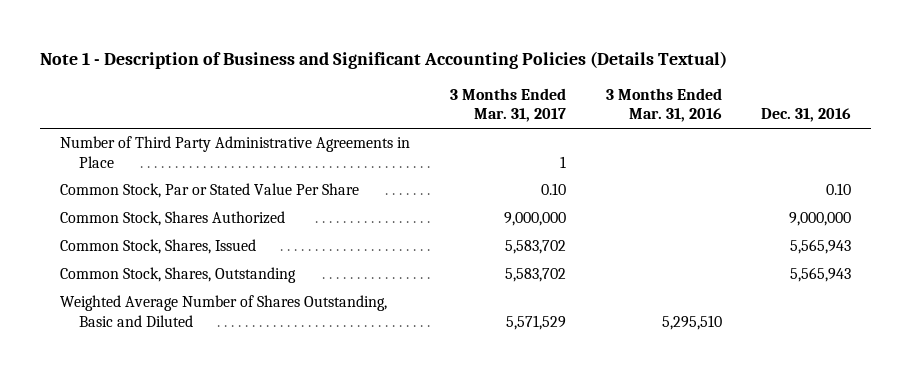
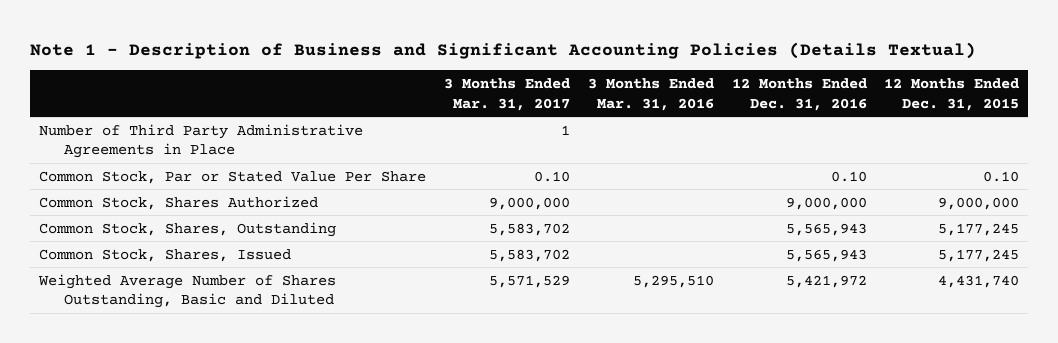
- | 3 Months Ended Mar. 31, 2017 | 3 Months Ended Mar. 31, 2016 | Dec. 31, 2016
+ | 3 Months Ended Mar. 31, 2017 | 3 Months Ended Mar. 31, 2016 | 12 Months Ended Dec. 31, 2016 | 12 Months Ended Dec. 31, 2015
moved down: Common Stock, Shares, Issued | 5,583,702 | | 5,565,943 | 5,177,245

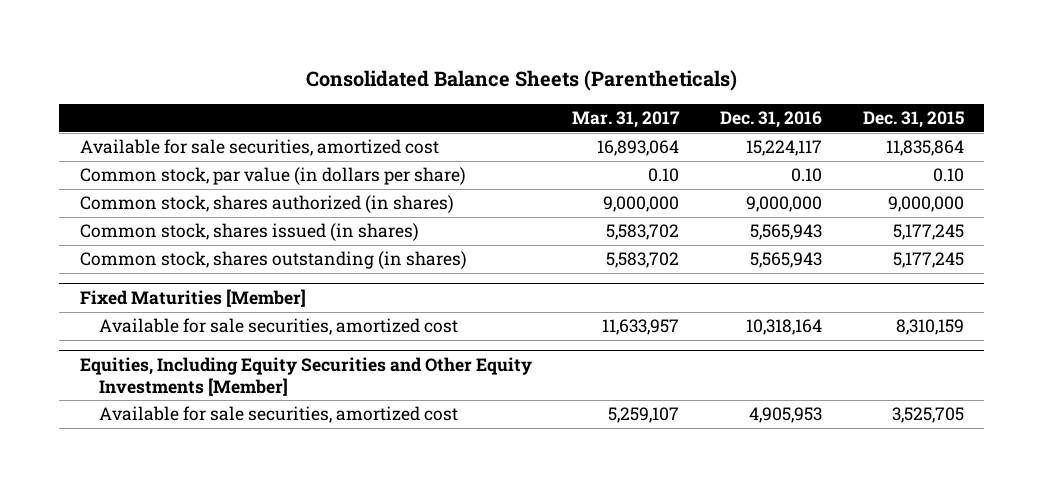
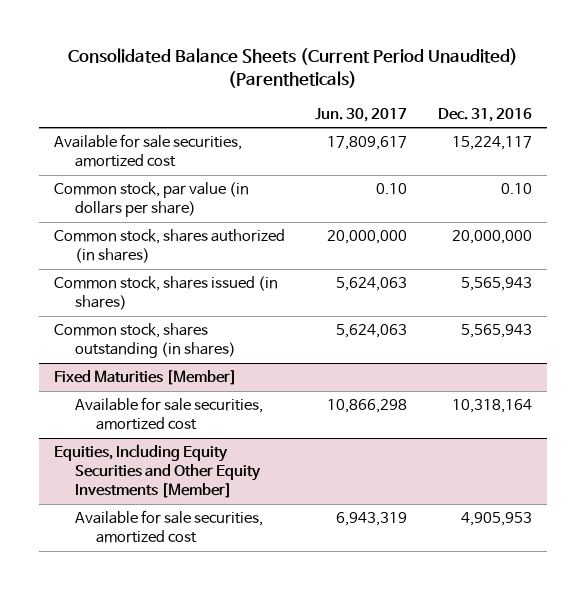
- Consolidated Balance Sheets (Parentheticals)
+ Consolidated Balance Sheets (Current Period Unaudited) (Parentheticals)
- | Mar. 31, 2017 | Dec. 31, 2016 | Dec. 31, 2015
+ | Jun. 30, 2017 | Dec. 31, 2016
- Common stock, shares authorized (in shares) | 9,000,000 | 9,000,000 | 9,000,000
+ Common stock, shares authorized (in shares) | 20,000,000 | 20,000,000

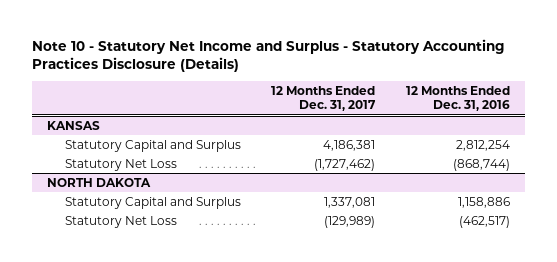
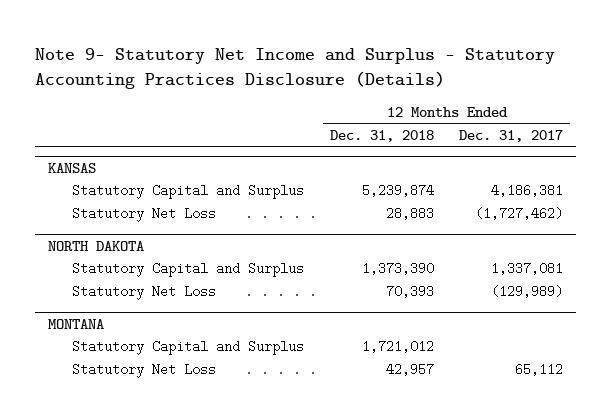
- Note 10 - Statutory Net Income and Surplus - Statutory Accounting Practices Disclosure (Details)
+ Note 9- Statutory Net Income and Surplus - Statutory Accounting Practices Disclosure (Details)
- | 12 Months Ended Dec. 31, 2017 | 12 Months Ended Dec. 31, 2016
+ | 12 Months Ended Dec. 31, 2018 | 12 Months Ended Dec. 31, 2017
+ MONTANA
+ Statutory Capital and Surplus | 1,721,012 |
+ Statutory Net Loss | 42,957 | 65,112

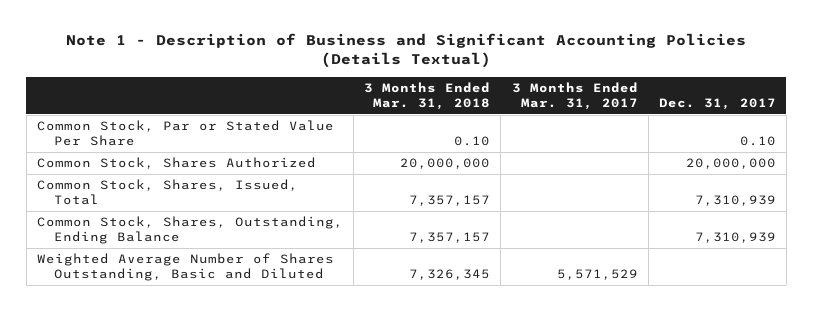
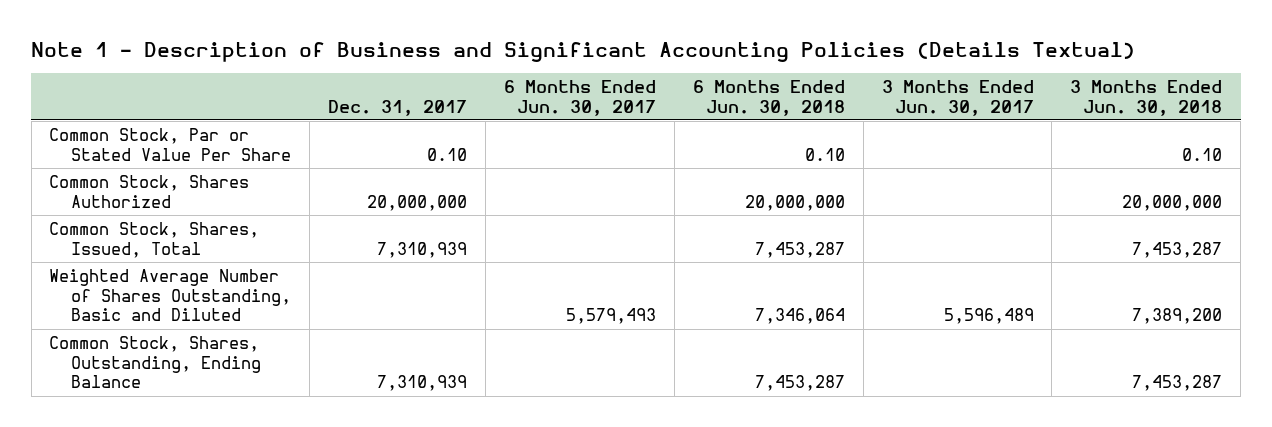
- | 3 Months Ended Mar. 31, 2018 | 3 Months Ended Mar. 31, 2017 | Dec. 31, 2017
+ | Dec. 31, 2017 | 6 Months Ended Jun. 30, 2017 | 6 Months Ended Jun. 30, 2018 | 3 Months Ended Jun. 30, 2017 | 3 Months Ended Jun. 30, 2018
moved down: Common Stock, Shares, Outstanding, Ending Balance | 7,310,939 | | 7,453,287 | | 7,453,287

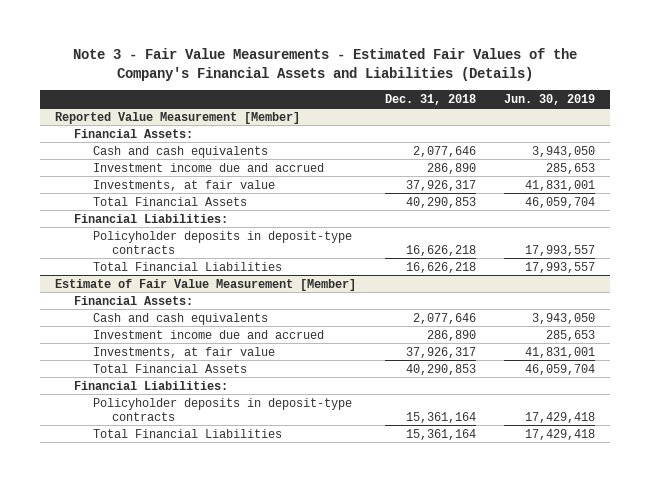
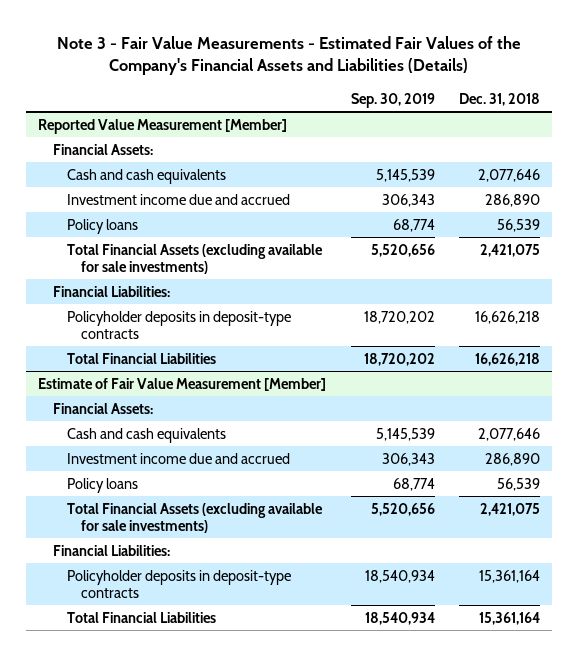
- | Dec. 31, 2018 | Jun. 30, 2019
+ | Sep. 30, 2019 | Dec. 31, 2018
@ Reported Value Measurement [Member]
- Investments, at fair value | 37,926,317 | 41,831,001
- Total Financial Assets | 40,290,853 | 46,059,704
+ Policy loans | 68,774 | 56,539
+ Total Financial Assets (excluding available for sale investments) | 5,520,656 | 2,421,075
@ Estimate of Fair Value Measurement [Member]
- Investments, at fair value | 37,926,317 | 41,831,001
- Total Financial Assets | 40,290,853 | 46,059,704
+ Policy loans | 68,774 | 56,539
+ Total Financial Assets (excluding available for sale investments) | 5,520,656 | 2,421,075

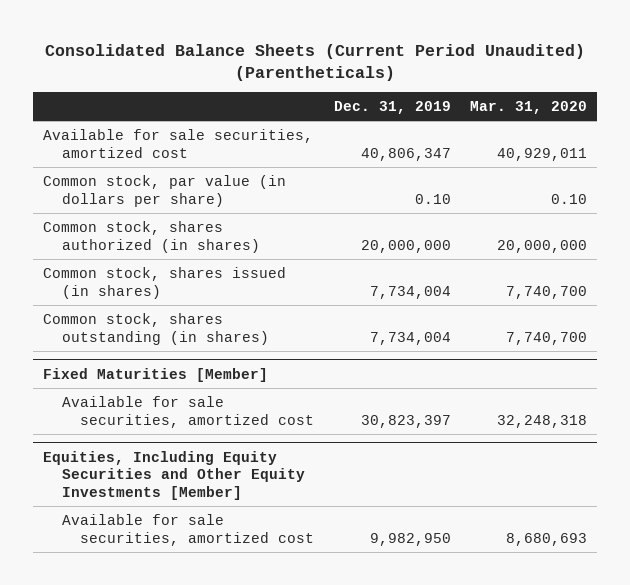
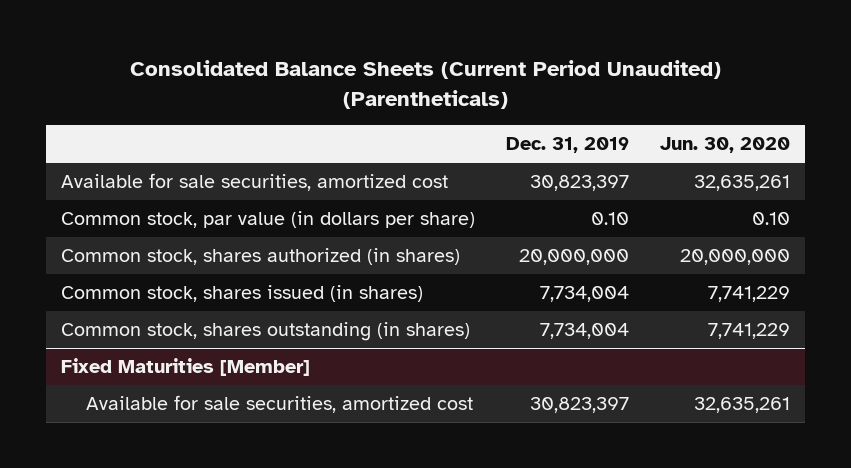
- | Dec. 31, 2019 | Mar. 31, 2020
+ | Dec. 31, 2019 | Jun. 30, 2020
- Available for sale securities, amortized cost | 40,806,347 | 40,929,011
+ Available for sale securities, amortized cost | 30,823,397 | 32,635,261
- Equities, Including Equity Securities and Other Equity Investments [Member]
- Available for sale securities, amortized cost | 9,982,950 | 8,680,693

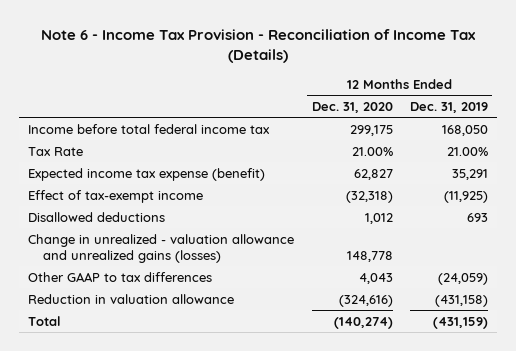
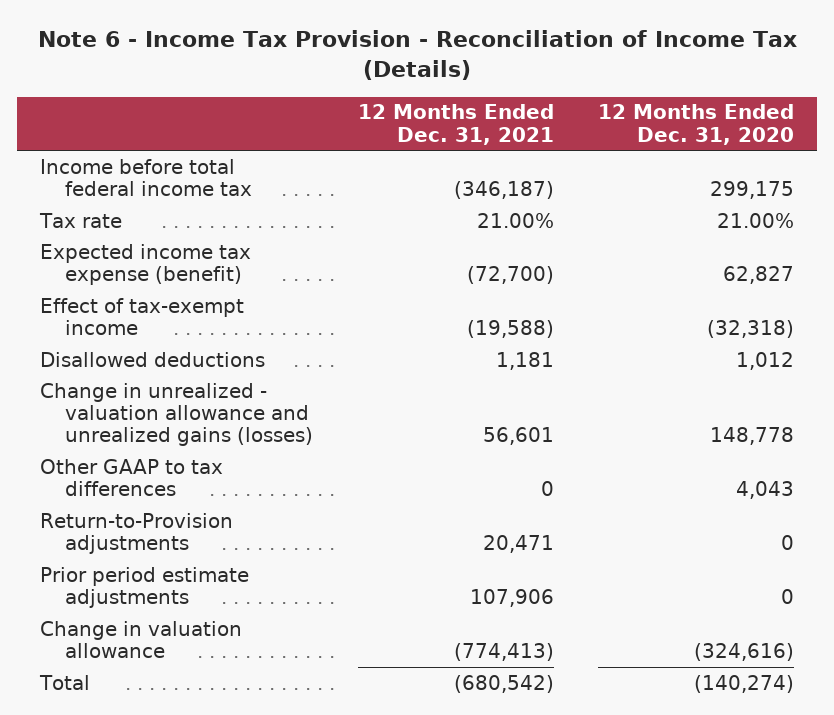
- | 12 Months Ended Dec. 31, 2020 | 12 Months Ended Dec. 31, 2019
+ | 12 Months Ended Dec. 31, 2021 | 12 Months Ended Dec. 31, 2020
- Tax Rate | 21.00% | 21.00%
+ Tax rate | 21.00% | 21.00%
- Reduction in valuation allowance | (324,616) | (431,158)
+ Return-to-Provision adjustments | 20,471 | 0
+ Prior period estimate adjustments | 107,906 | 0
+ Change in valuation allowance | (774,413) | (324,616)

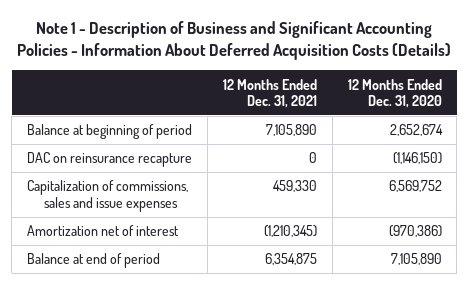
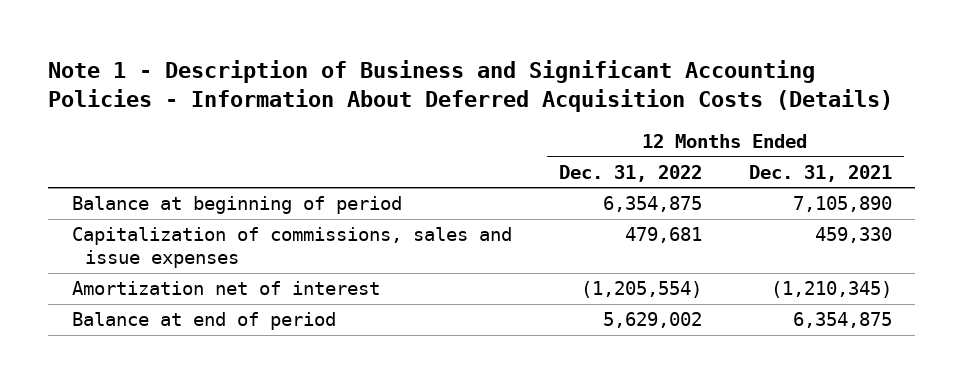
- | 12 Months Ended Dec. 31, 2021 | 12 Months Ended Dec. 31, 2020
+ | 12 Months Ended Dec. 31, 2022 | 12 Months Ended Dec. 31, 2021
- DAC on reinsurance recapture | 0 | (1,146,150)

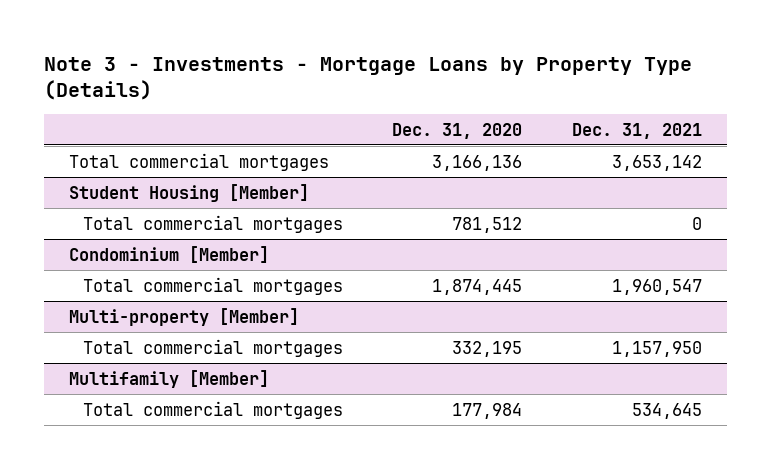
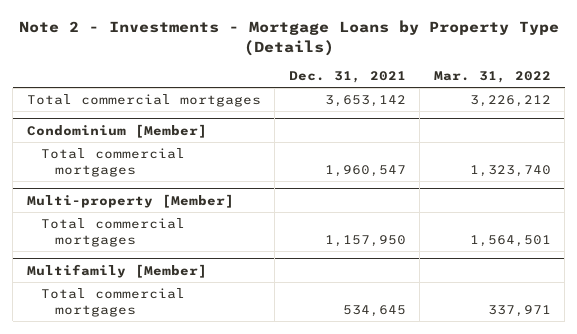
- Note 3 - Investments - Mortgage Loans by Property Type (Details)
+ Note 2 - Investments - Mortgage Loans by Property Type (Details)
- | Dec. 31, 2020 | Dec. 31, 2021
+ | Dec. 31, 2021 | Mar. 31, 2022
- Student Housing [Member]
- Total commercial mortgages | 781,512 | 0

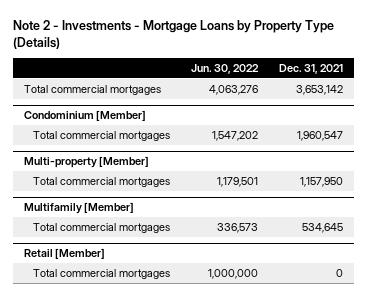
- | Dec. 31, 2021 | Mar. 31, 2022
+ | Jun. 30, 2022 | Dec. 31, 2021
+ Retail [Member]
+ Total commercial mortgages | 1,000,000 | 0

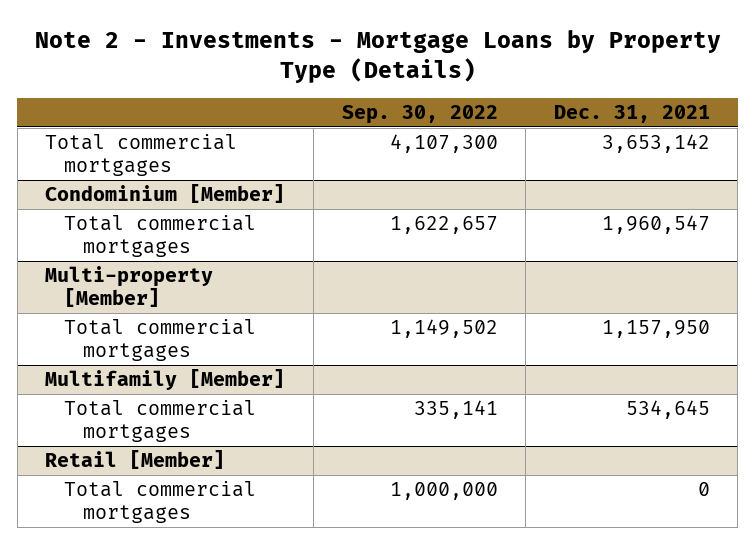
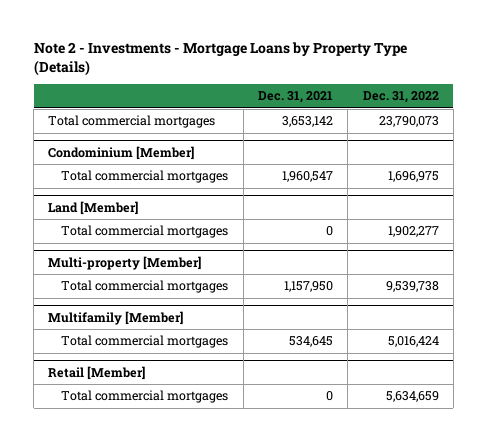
- | Sep. 30, 2022 | Dec. 31, 2021
+ | Dec. 31, 2021 | Dec. 31, 2022
+ Land [Member]
+ Total commercial mortgages | 0 | 1,902,277

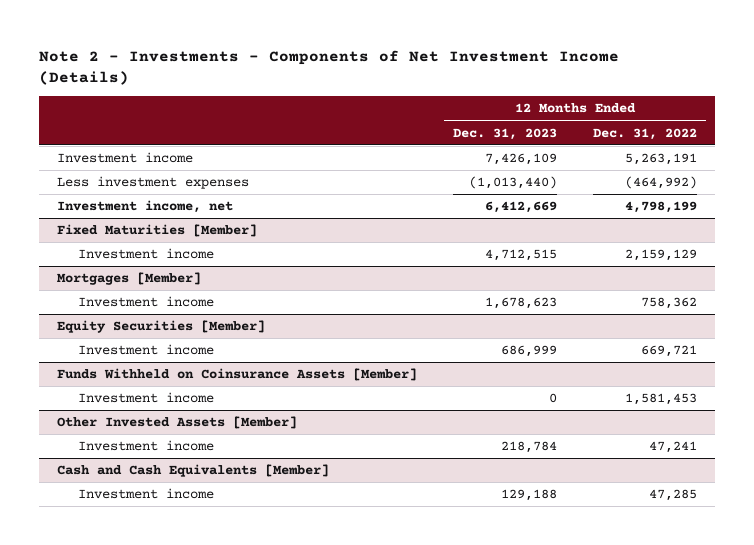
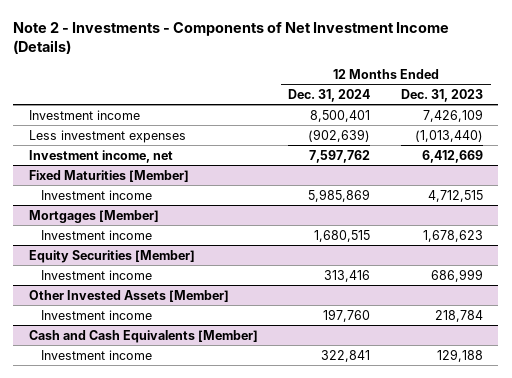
- | 12 Months Ended Dec. 31, 2023 | 12 Months Ended Dec. 31, 2022
+ | 12 Months Ended Dec. 31, 2024 | 12 Months Ended Dec. 31, 2023
- Funds Withheld on Coinsurance Assets [Member]
- Investment income | 0 | 1,581,453

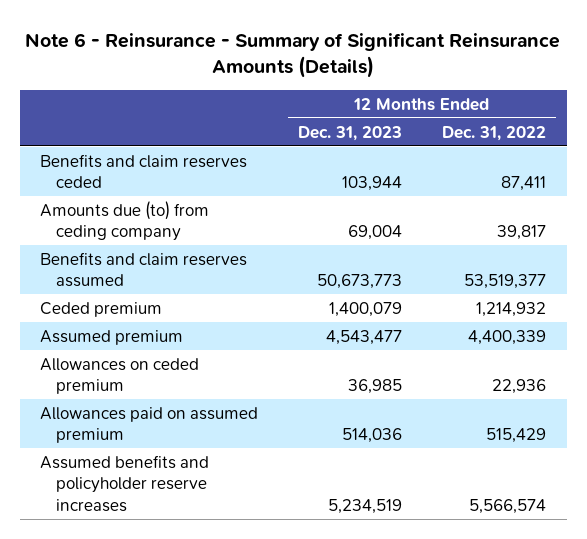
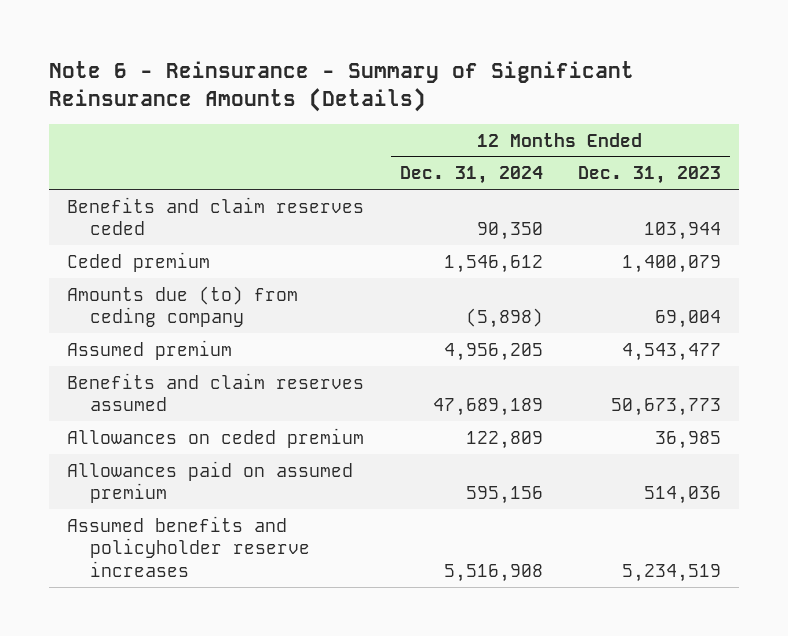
- | 12 Months Ended Dec. 31, 2023 | 12 Months Ended Dec. 31, 2022
+ | 12 Months Ended Dec. 31, 2024 | 12 Months Ended Dec. 31, 2023
moved down: Amounts due (to) from ceding company | (5,898) | 69,004
moved down: Benefits and claim reserves assumed | 47,689,189 | 50,673,773

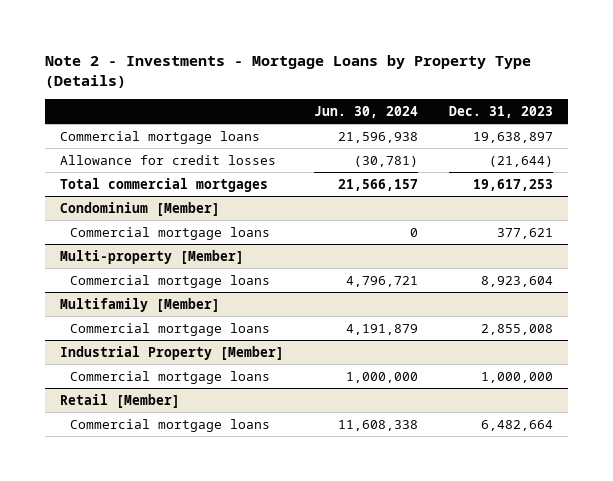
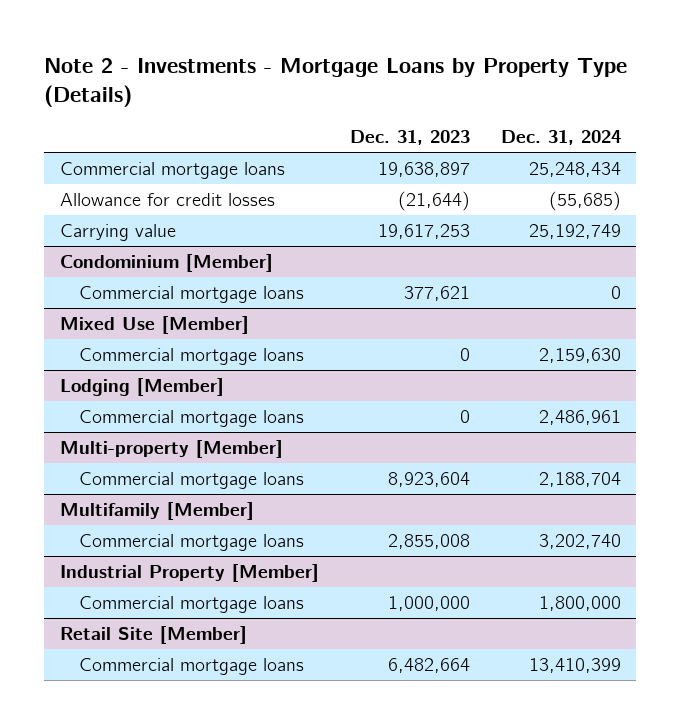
- | Jun. 30, 2024 | Dec. 31, 2023
+ | Dec. 31, 2023 | Dec. 31, 2024
- Total commercial mortgages | 21,566,157 | 19,617,253
+ Carrying value | 19,617,253 | 25,192,749
+ Mixed Use [Member]
+ Commercial mortgage loans | 0 | 2,159,630
+ Lodging [Member]
+ Commercial mortgage loans | 0 | 2,486,961
- Retail [Member]
+ Retail Site [Member]

